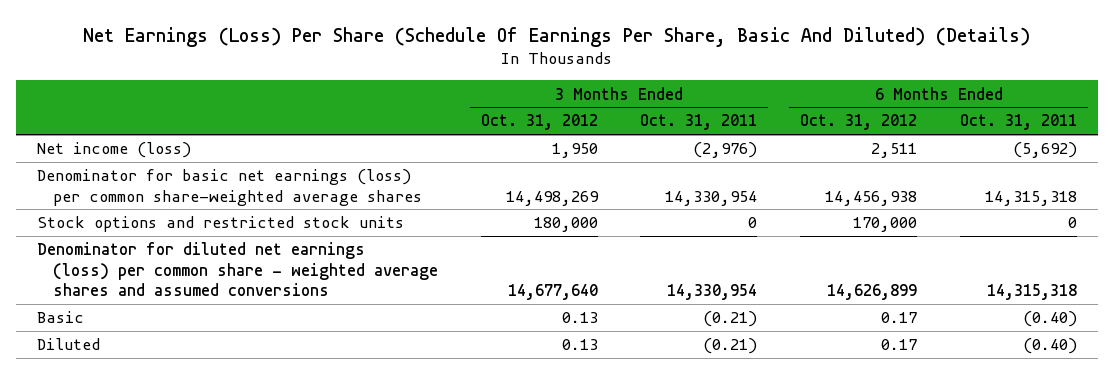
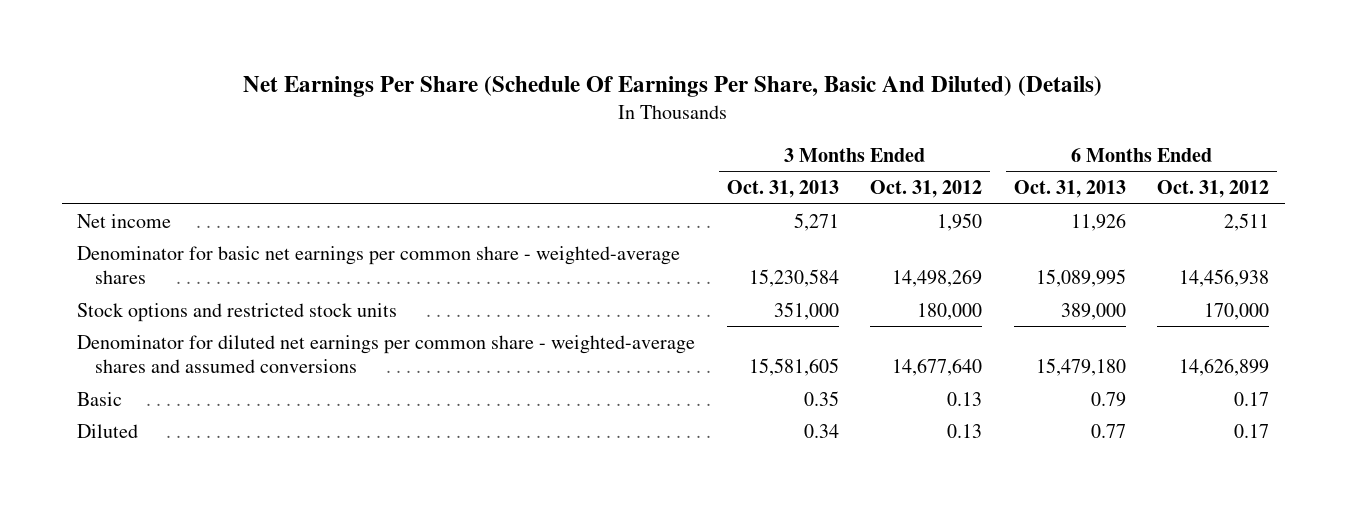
- Net Earnings (Loss) Per Share (Schedule Of Earnings Per Share, Basic And Diluted) (Details)
+ Net Earnings Per Share (Schedule Of Earnings Per Share, Basic And Diluted) (Details)
- | 3 Months Ended Oct. 31, 2012 | 3 Months Ended Oct. 31, 2011 | 6 Months Ended Oct. 31, 2012 | 6 Months Ended Oct. 31, 2011
+ | 3 Months Ended Oct. 31, 2013 | 3 Months Ended Oct. 31, 2012 | 6 Months Ended Oct. 31, 2013 | 6 Months Ended Oct. 31, 2012
- Net income (loss) | 1,950 | (2,976) | 2,511 | (5,692)
- Denominator for basic net earnings (loss) per common share-weighted average shares | 14,498,269 | 14,330,954 | 14,456,938 | 14,315,318
+ Net income | 5,271 | 1,950 | 11,926 | 2,511
+ Denominator for basic net earnings per common share - weighted-average shares | 15,230,584 | 14,498,269 | 15,089,995 | 14,456,938
- Denominator for diluted net earnings (loss) per common share - weighted average shares and assumed conversions | 14,677,640 | 14,330,954 | 14,626,899 | 14,315,318
+ Denominator for diluted net earnings per common share - weighted-average shares and assumed conversions | 15,581,605 | 14,677,640 | 15,479,180 | 14,626,899

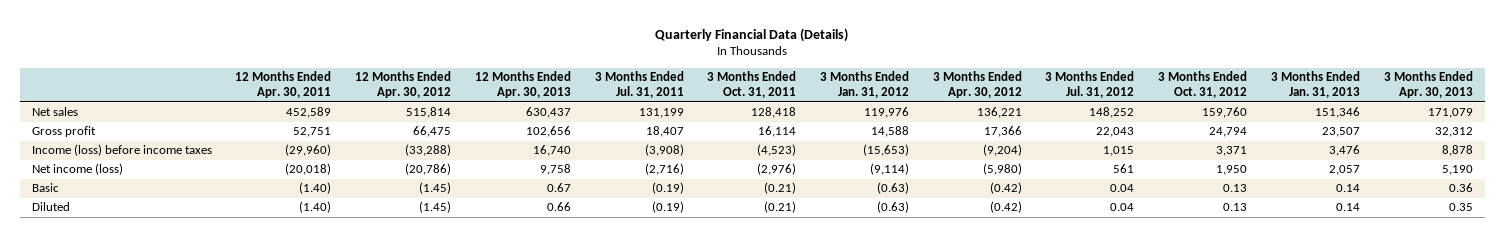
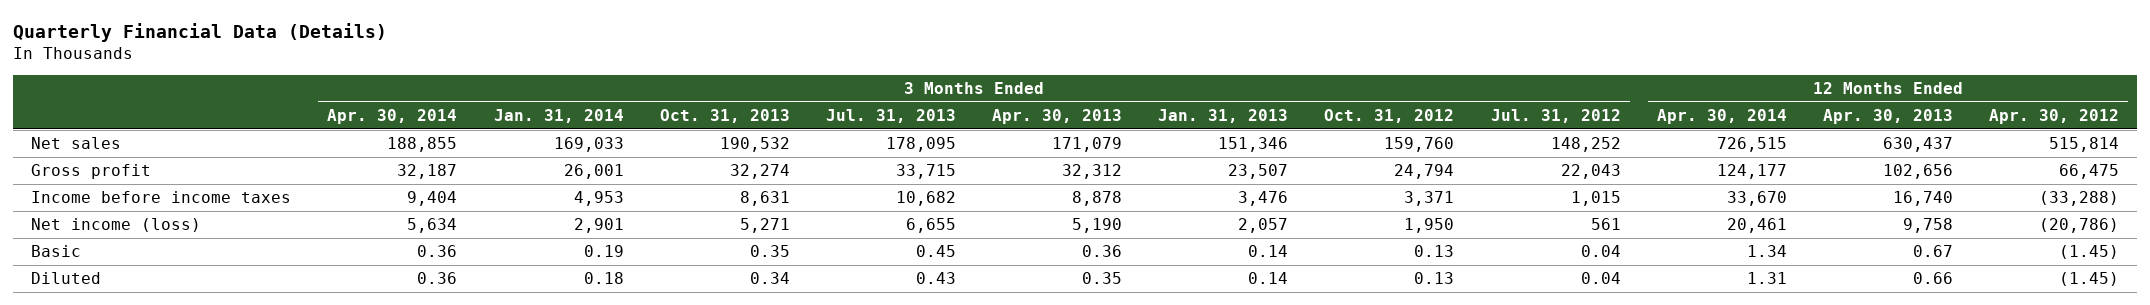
- | 12 Months Ended Apr. 30, 2011 | 12 Months Ended Apr. 30, 2012 | 12 Months Ended Apr. 30, 2013 | 3 Months Ended Jul. 31, 2011 | 3 Months Ended Oct. 31, 2011 | 3 Months Ended Jan. 31, 2012 | 3 Months Ended Apr. 30, 2012 | 3 Months Ended Jul. 31, 2012 | 3 Months Ended Oct. 31, 2012 | 3 Months Ended Jan. 31, 2013 | 3 Months Ended Apr. 30, 2013
+ | 3 Months Ended Apr. 30, 2014 | 3 Months Ended Jan. 31, 2014 | 3 Months Ended Oct. 31, 2013 | 3 Months Ended Jul. 31, 2013 | 3 Months Ended Apr. 30, 2013 | 3 Months Ended Jan. 31, 2013 | 3 Months Ended Oct. 31, 2012 | 3 Months Ended Jul. 31, 2012 | 12 Months Ended Apr. 30, 2014 | 12 Months Ended Apr. 30, 2013 | 12 Months Ended Apr. 30, 2012
- Income (loss) before income taxes | (29,960) | (33,288) | 16,740 | (3,908) | (4,523) | (15,653) | (9,204) | 1,015 | 3,371 | 3,476 | 8,878
+ Income before income taxes | 9,404 | 4,953 | 8,631 | 10,682 | 8,878 | 3,476 | 3,371 | 1,015 | 33,670 | 16,740 | (33,288)

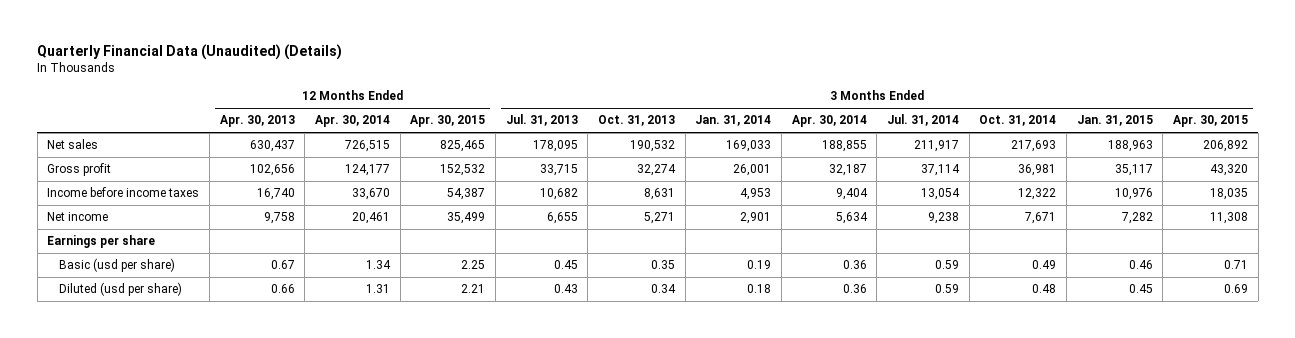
- Quarterly Financial Data (Details)
+ Quarterly Financial Data (Unaudited) (Details)
- | 3 Months Ended Apr. 30, 2014 | 3 Months Ended Jan. 31, 2014 | 3 Months Ended Oct. 31, 2013 | 3 Months Ended Jul. 31, 2013 | 3 Months Ended Apr. 30, 2013 | 3 Months Ended Jan. 31, 2013 | 3 Months Ended Oct. 31, 2012 | 3 Months Ended Jul. 31, 2012 | 12 Months Ended Apr. 30, 2014 | 12 Months Ended Apr. 30, 2013 | 12 Months Ended Apr. 30, 2012
+ | 12 Months Ended Apr. 30, 2013 | 12 Months Ended Apr. 30, 2014 | 12 Months Ended Apr. 30, 2015 | 3 Months Ended Jul. 31, 2013 | 3 Months Ended Oct. 31, 2013 | 3 Months Ended Jan. 31, 2014 | 3 Months Ended Apr. 30, 2014 | 3 Months Ended Jul. 31, 2014 | 3 Months Ended Oct. 31, 2014 | 3 Months Ended Jan. 31, 2015 | 3 Months Ended Apr. 30, 2015
- Net income (loss) | 5,634 | 2,901 | 5,271 | 6,655 | 5,190 | 2,057 | 1,950 | 561 | 20,461 | 9,758 | (20,786)
- Basic | 0.36 | 0.19 | 0.35 | 0.45 | 0.36 | 0.14 | 0.13 | 0.04 | 1.34 | 0.67 | (1.45)
- Diluted | 0.36 | 0.18 | 0.34 | 0.43 | 0.35 | 0.14 | 0.13 | 0.04 | 1.31 | 0.66 | (1.45)
+ Net income | 9,758 | 20,461 | 35,499 | 6,655 | 5,271 | 2,901 | 5,634 | 9,238 | 7,671 | 7,282 | 11,308
+ Earnings per share
+ Basic (usd per share) | 0.67 | 1.34 | 2.25 | 0.45 | 0.35 | 0.19 | 0.36 | 0.59 | 0.49 | 0.46 | 0.71
+ Diluted (usd per share) | 0.66 | 1.31 | 2.21 | 0.43 | 0.34 | 0.18 | 0.36 | 0.59 | 0.48 | 0.45 | 0.69

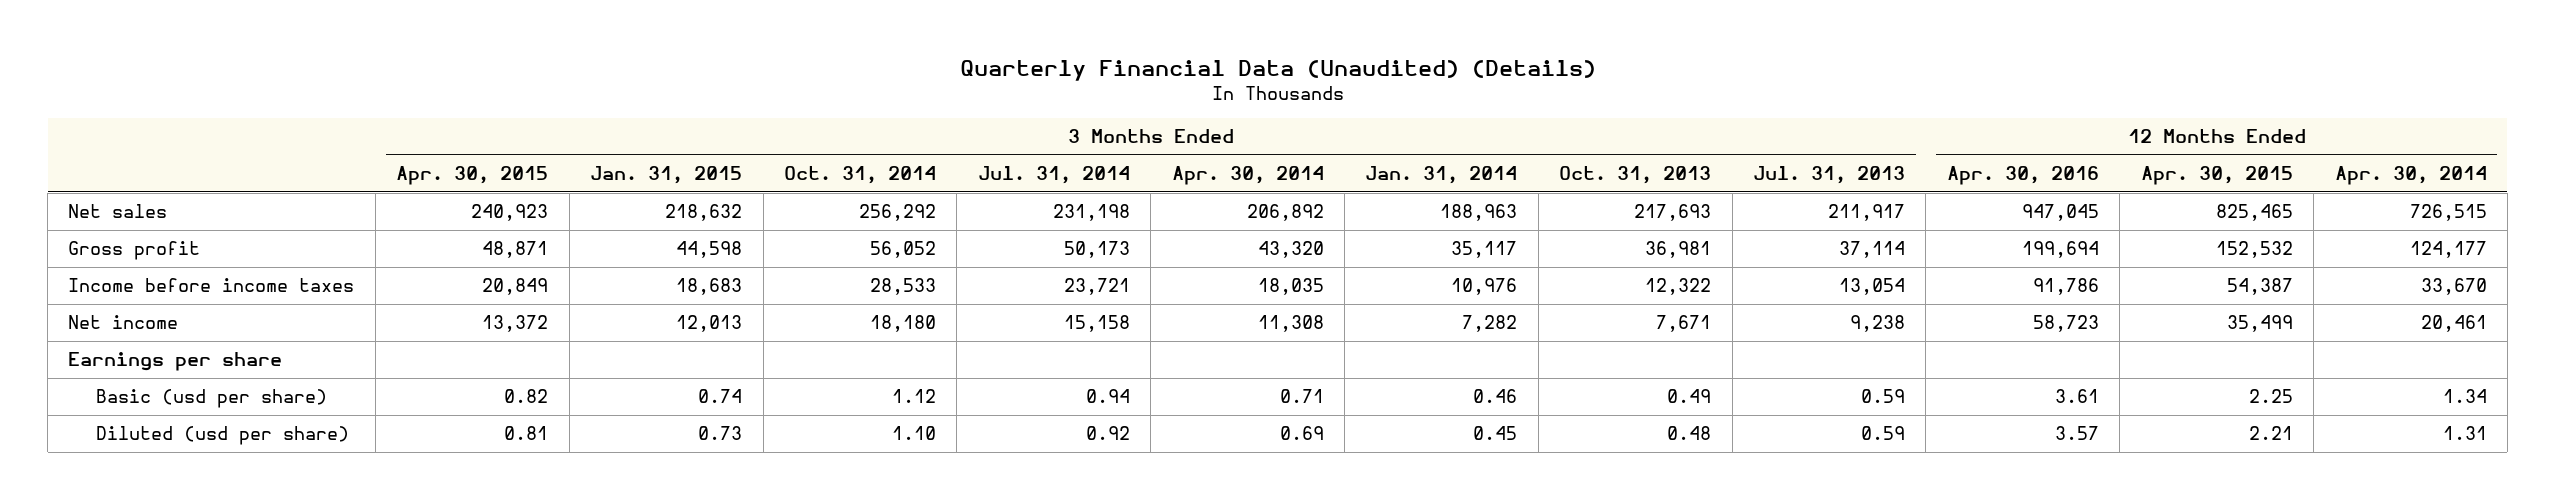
- | 12 Months Ended Apr. 30, 2013 | 12 Months Ended Apr. 30, 2014 | 12 Months Ended Apr. 30, 2015 | 3 Months Ended Jul. 31, 2013 | 3 Months Ended Oct. 31, 2013 | 3 Months Ended Jan. 31, 2014 | 3 Months Ended Apr. 30, 2014 | 3 Months Ended Jul. 31, 2014 | 3 Months Ended Oct. 31, 2014 | 3 Months Ended Jan. 31, 2015 | 3 Months Ended Apr. 30, 2015
+ | 3 Months Ended Apr. 30, 2015 | 3 Months Ended Jan. 31, 2015 | 3 Months Ended Oct. 31, 2014 | 3 Months Ended Jul. 31, 2014 | 3 Months Ended Apr. 30, 2014 | 3 Months Ended Jan. 31, 2014 | 3 Months Ended Oct. 31, 2013 | 3 Months Ended Jul. 31, 2013 | 12 Months Ended Apr. 30, 2016 | 12 Months Ended Apr. 30, 2015 | 12 Months Ended Apr. 30, 2014
- Net sales | 630,437 | 726,515 | 825,465 | 178,095 | 190,532 | 169,033 | 188,855 | 211,917 | 217,693 | 188,963 | 206,892
- Gross profit | 102,656 | 124,177 | 152,532 | 33,715 | 32,274 | 26,001 | 32,187 | 37,114 | 36,981 | 35,117 | 43,320
- Income before income taxes | 16,740 | 33,670 | 54,387 | 10,682 | 8,631 | 4,953 | 9,404 | 13,054 | 12,322 | 10,976 | 18,035
- Net income | 9,758 | 20,461 | 35,499 | 6,655 | 5,271 | 2,901 | 5,634 | 9,238 | 7,671 | 7,282 | 11,308
+ Net sales | 240,923 | 218,632 | 256,292 | 231,198 | 206,892 | 188,963 | 217,693 | 211,917 | 947,045 | 825,465 | 726,515
+ Gross profit | 48,871 | 44,598 | 56,052 | 50,173 | 43,320 | 35,117 | 36,981 | 37,114 | 199,694 | 152,532 | 124,177
+ Income before income taxes | 20,849 | 18,683 | 28,533 | 23,721 | 18,035 | 10,976 | 12,322 | 13,054 | 91,786 | 54,387 | 33,670
+ Net income | 13,372 | 12,013 | 18,180 | 15,158 | 11,308 | 7,282 | 7,671 | 9,238 | 58,723 | 35,499 | 20,461
- Basic (usd per share) | 0.67 | 1.34 | 2.25 | 0.45 | 0.35 | 0.19 | 0.36 | 0.59 | 0.49 | 0.46 | 0.71
- Diluted (usd per share) | 0.66 | 1.31 | 2.21 | 0.43 | 0.34 | 0.18 | 0.36 | 0.59 | 0.48 | 0.45 | 0.69
+ Basic (usd per share) | 0.82 | 0.74 | 1.12 | 0.94 | 0.71 | 0.46 | 0.49 | 0.59 | 3.61 | 2.25 | 1.34
+ Diluted (usd per share) | 0.81 | 0.73 | 1.10 | 0.92 | 0.69 | 0.45 | 0.48 | 0.59 | 3.57 | 2.21 | 1.31

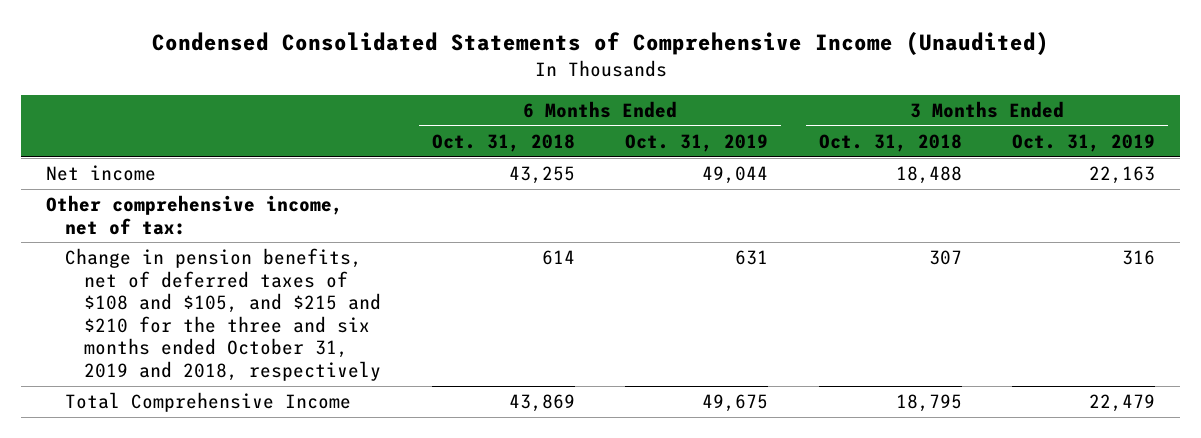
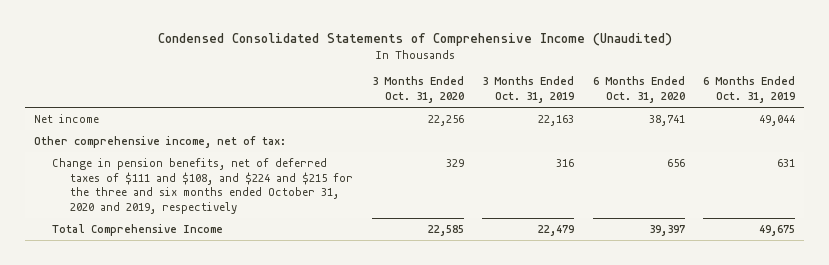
- | 6 Months Ended Oct. 31, 2018 | 6 Months Ended Oct. 31, 2019 | 3 Months Ended Oct. 31, 2018 | 3 Months Ended Oct. 31, 2019
+ | 3 Months Ended Oct. 31, 2020 | 3 Months Ended Oct. 31, 2019 | 6 Months Ended Oct. 31, 2020 | 6 Months Ended Oct. 31, 2019
- Change in pension benefits, net of deferred taxes of $108 and $105, and $215 and $210 for the three and six months ended October 31, 2019 and 2018, respectively | 614 | 631 | 307 | 316
+ Change in pension benefits, net of deferred taxes of $111 and $108, and $224 and $215 for the three and six months ended October 31, 2020 and 2019, respectively | 329 | 316 | 656 | 631

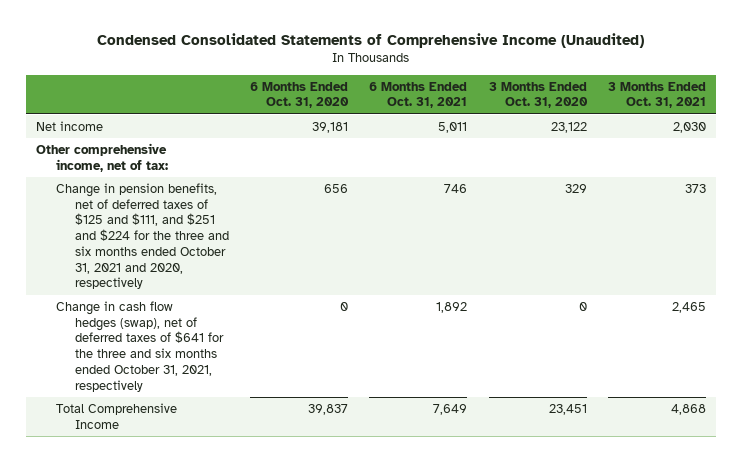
- | 3 Months Ended Oct. 31, 2020 | 3 Months Ended Oct. 31, 2019 | 6 Months Ended Oct. 31, 2020 | 6 Months Ended Oct. 31, 2019
+ | 6 Months Ended Oct. 31, 2020 | 6 Months Ended Oct. 31, 2021 | 3 Months Ended Oct. 31, 2020 | 3 Months Ended Oct. 31, 2021
- Net income | 22,256 | 22,163 | 38,741 | 49,044
+ Net income | 39,181 | 5,011 | 23,122 | 2,030
- Change in pension benefits, net of deferred taxes of $111 and $108, and $224 and $215 for the three and six months ended October 31, 2020 and 2019, respectively | 329 | 316 | 656 | 631
- Total Comprehensive Income | 22,585 | 22,479 | 39,397 | 49,675
+ Change in pension benefits, net of deferred taxes of $125 and $111, and $251 and $224 for the three and six months ended October 31, 2021 and 2020, respectively | 656 | 746 | 329 | 373
+ Change in cash flow hedges (swap), net of deferred taxes of $641 for the three and six months ended October 31, 2021, respectively | 0 | 1,892 | 0 | 2,465
+ Total Comprehensive Income | 39,837 | 7,649 | 23,451 | 4,868

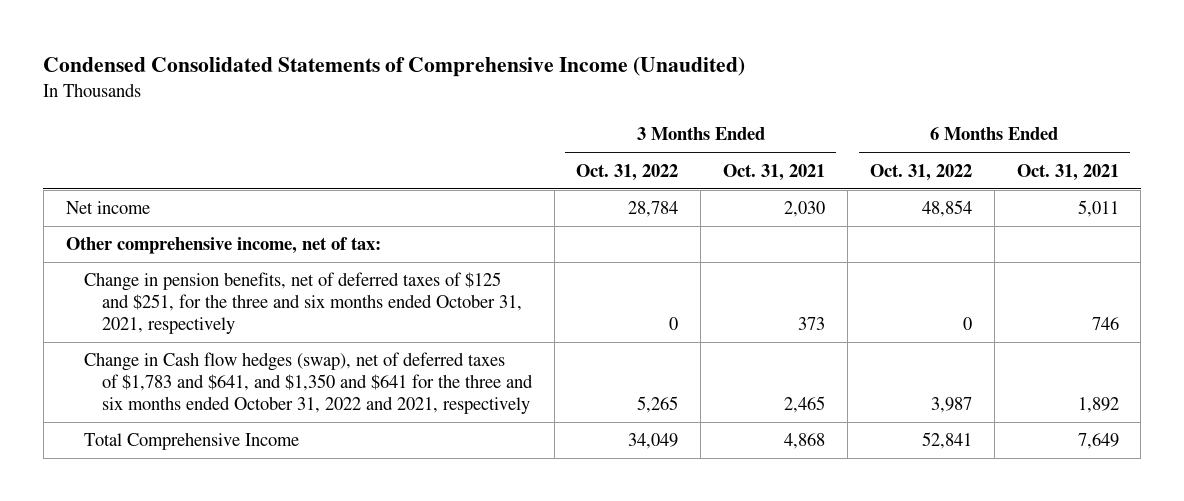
- | 6 Months Ended Oct. 31, 2020 | 6 Months Ended Oct. 31, 2021 | 3 Months Ended Oct. 31, 2020 | 3 Months Ended Oct. 31, 2021
+ | 3 Months Ended Oct. 31, 2022 | 3 Months Ended Oct. 31, 2021 | 6 Months Ended Oct. 31, 2022 | 6 Months Ended Oct. 31, 2021
- Change in pension benefits, net of deferred taxes of $125 and $111, and $251 and $224 for the three and six months ended October 31, 2021 and 2020, respectively | 656 | 746 | 329 | 373
- Change in cash flow hedges (swap), net of deferred taxes of $641 for the three and six months ended October 31, 2021, respectively | 0 | 1,892 | 0 | 2,465
+ Change in pension benefits, net of deferred taxes of $125 and $251, for the three and six months ended October 31, 2021, respectively | 0 | 373 | 0 | 746
+ Change in Cash flow hedges (swap), net of deferred taxes of $1,783 and $641, and $1,350 and $641 for the three and six months ended October 31, 2022 and 2021, respectively | 5,265 | 2,465 | 3,987 | 1,892

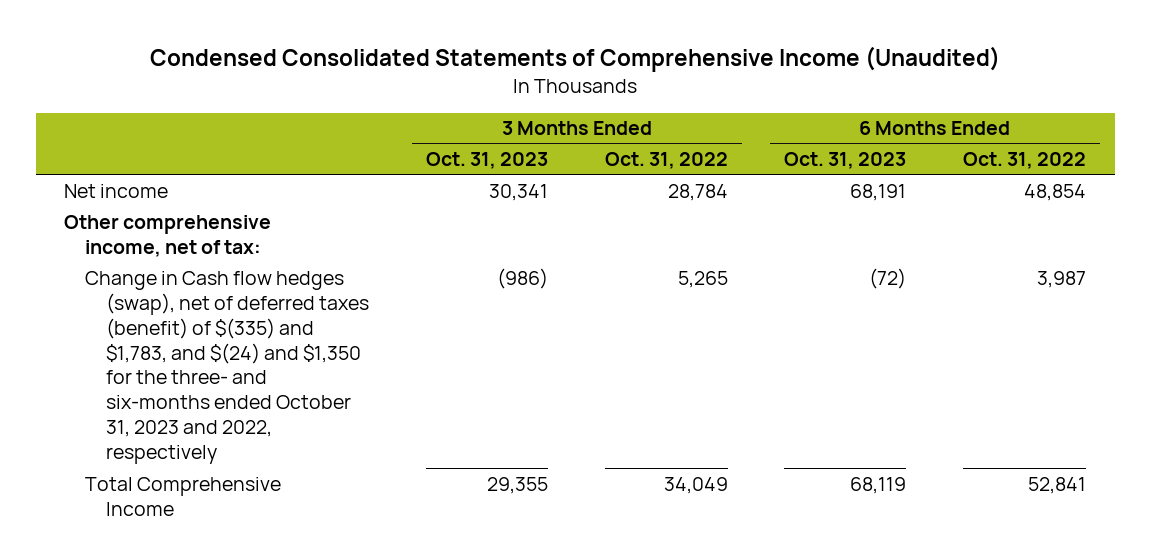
- | 3 Months Ended Oct. 31, 2022 | 3 Months Ended Oct. 31, 2021 | 6 Months Ended Oct. 31, 2022 | 6 Months Ended Oct. 31, 2021
+ | 3 Months Ended Oct. 31, 2023 | 3 Months Ended Oct. 31, 2022 | 6 Months Ended Oct. 31, 2023 | 6 Months Ended Oct. 31, 2022
- Change in pension benefits, net of deferred taxes of $125 and $251, for the three and six months ended October 31, 2021, respectively | 0 | 373 | 0 | 746
- Change in Cash flow hedges (swap), net of deferred taxes of $1,783 and $641, and $1,350 and $641 for the three and six months ended October 31, 2022 and 2021, respectively | 5,265 | 2,465 | 3,987 | 1,892
+ Change in Cash flow hedges (swap), net of deferred taxes (benefit) of $(335) and $1,783, and $(24) and $1,350 for the three- and six-months ended October 31, 2023 and 2022, respectively | (986) | 5,265 | (72) | 3,987

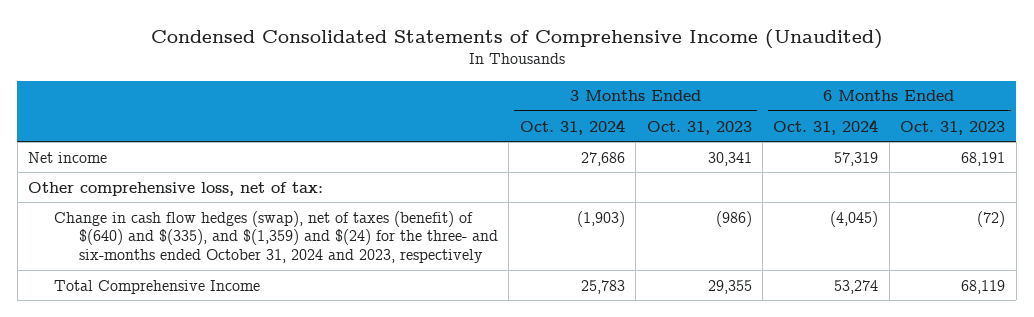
- | 3 Months Ended Oct. 31, 2023 | 3 Months Ended Oct. 31, 2022 | 6 Months Ended Oct. 31, 2023 | 6 Months Ended Oct. 31, 2022
+ | 3 Months Ended Oct. 31, 2024 | 3 Months Ended Oct. 31, 2023 | 6 Months Ended Oct. 31, 2024 | 6 Months Ended Oct. 31, 2023
- Other comprehensive income, net of tax:
- Change in Cash flow hedges (swap), net of deferred taxes (benefit) of $(335) and $1,783, and $(24) and $1,350 for the three- and six-months ended October 31, 2023 and 2022, respectively | (986) | 5,265 | (72) | 3,987
+ Other comprehensive loss, net of tax:
+ Change in cash flow hedges (swap), net of taxes (benefit) of $(640) and $(335), and $(1,359) and $(24) for the three- and six-months ended October 31, 2024 and 2023, respectively | (1,903) | (986) | (4,045) | (72)

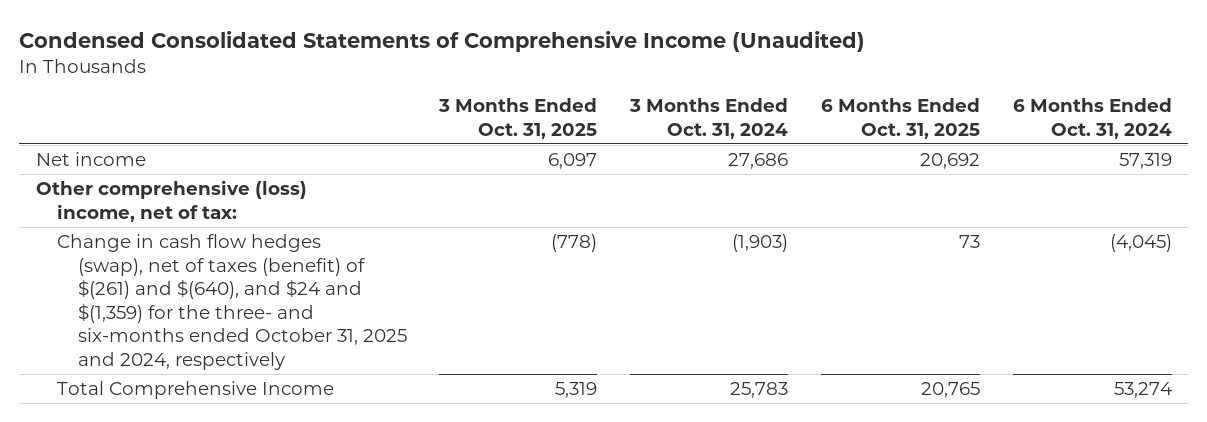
- | 3 Months Ended Oct. 31, 2024 | 3 Months Ended Oct. 31, 2023 | 6 Months Ended Oct. 31, 2024 | 6 Months Ended Oct. 31, 2023
+ | 3 Months Ended Oct. 31, 2025 | 3 Months Ended Oct. 31, 2024 | 6 Months Ended Oct. 31, 2025 | 6 Months Ended Oct. 31, 2024
- Other comprehensive loss, net of tax:
- Change in cash flow hedges (swap), net of taxes (benefit) of $(640) and $(335), and $(1,359) and $(24) for the three- and six-months ended October 31, 2024 and 2023, respectively | (1,903) | (986) | (4,045) | (72)
+ Other comprehensive (loss) income, net of tax:
+ Change in cash flow hedges (swap), net of taxes (benefit) of $(261) and $(640), and $24 and $(1,359) for the three- and six-months ended October 31, 2025 and 2024, respectively | (778) | (1,903) | 73 | (4,045)

